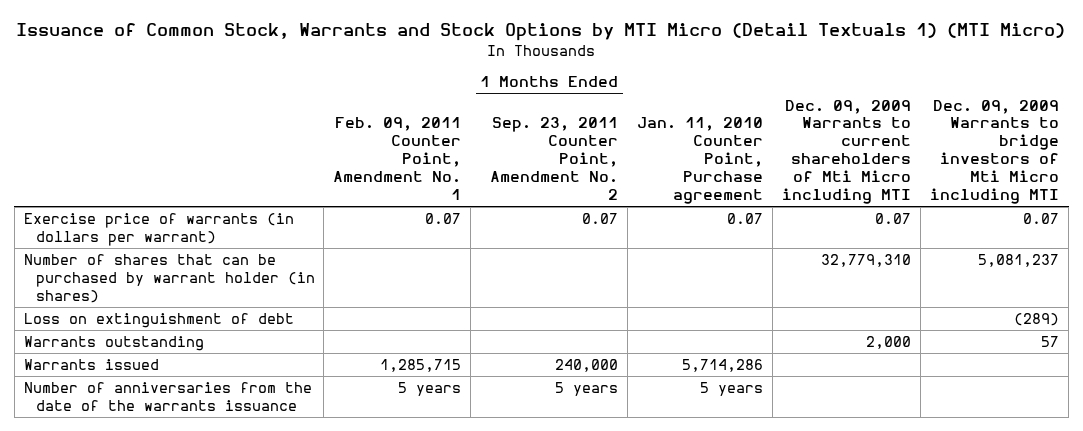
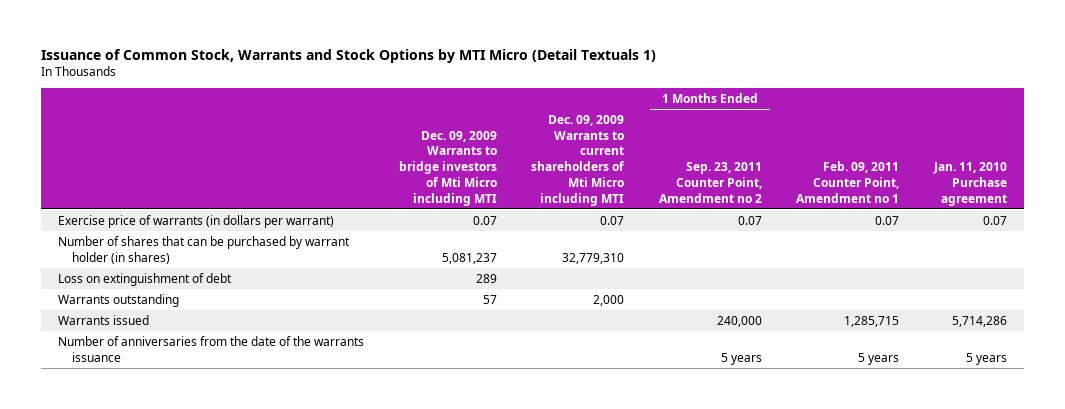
- Issuance of Common Stock, Warrants and Stock Options by MTI Micro (Detail Textuals 1) (MTI Micro)
+ Issuance of Common Stock, Warrants and Stock Options by MTI Micro (Detail Textuals 1)
- | Feb. 09, 2011 Counter Point, Amendment No. 1 | 1 Months Ended Sep. 23, 2011 Counter Point, Amendment No. 2 | Jan. 11, 2010 Counter Point, Purchase agreement | Dec. 09, 2009 Warrants to current shareholders of Mti Micro including MTI | Dec. 09, 2009 Warrants to bridge investors of Mti Micro including MTI
+ | Dec. 09, 2009 Warrants to bridge investors of Mti Micro including MTI | Dec. 09, 2009 Warrants to current shareholders of Mti Micro including MTI | 1 Months Ended Sep. 23, 2011 Counter Point, Amendment no 2 | Feb. 09, 2011 Counter Point, Amendment no 1 | Jan. 11, 2010 Purchase agreement
- Loss on extinguishment of debt | | | | | (289)
+ Loss on extinguishment of debt | 289 | | | |

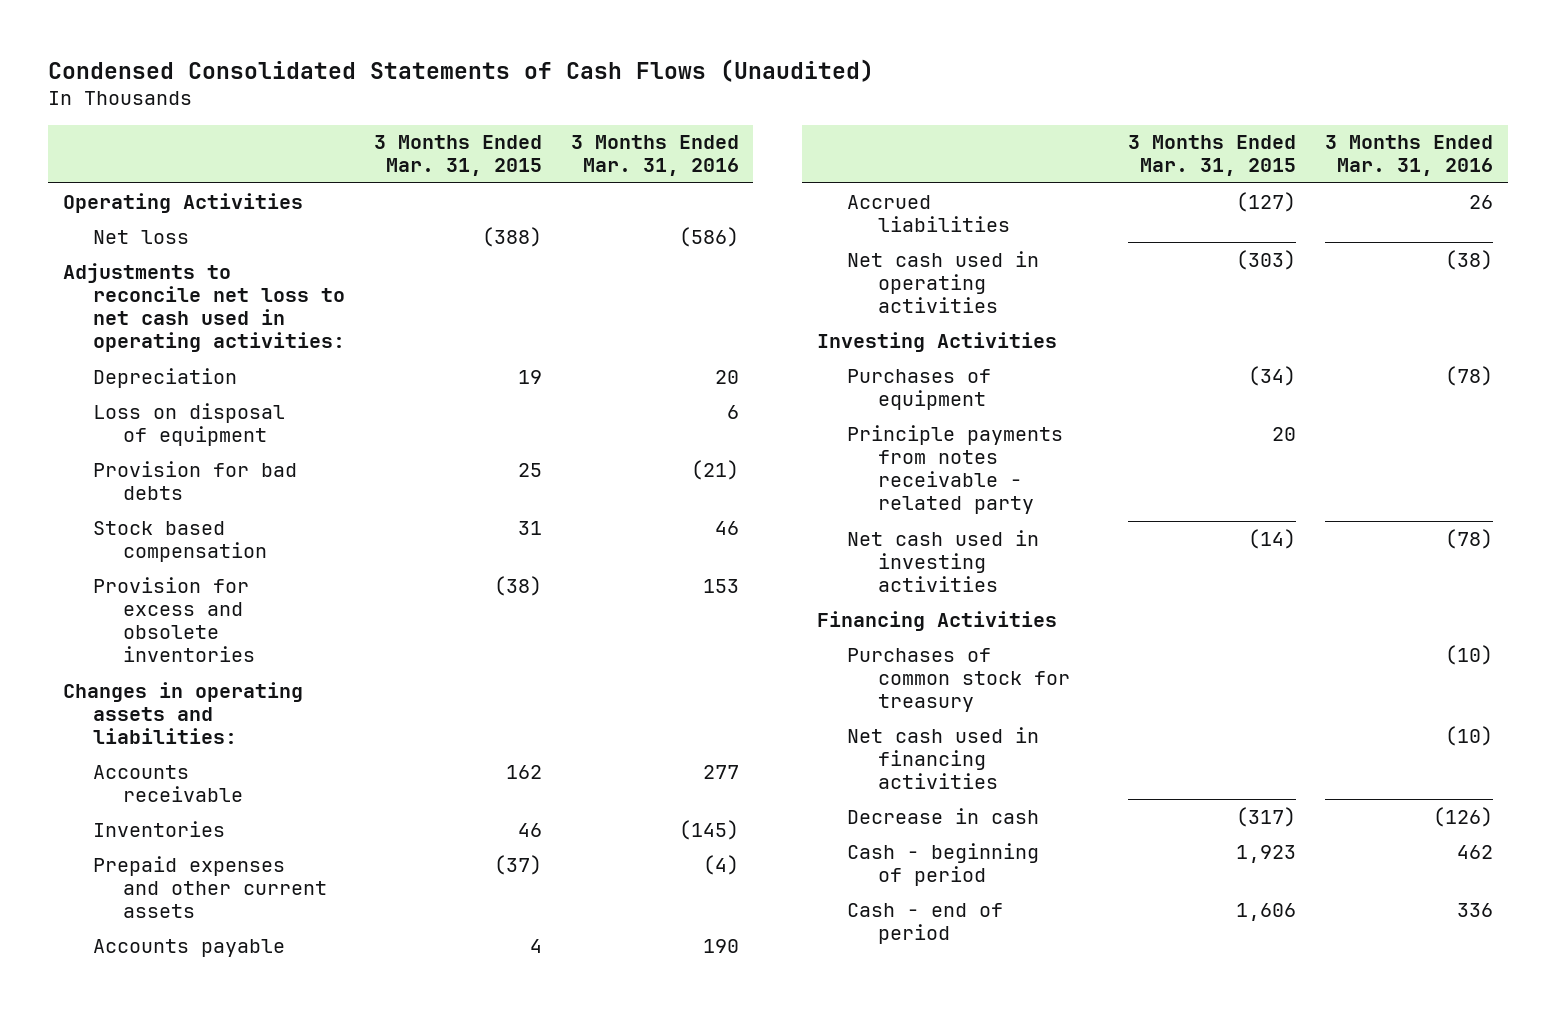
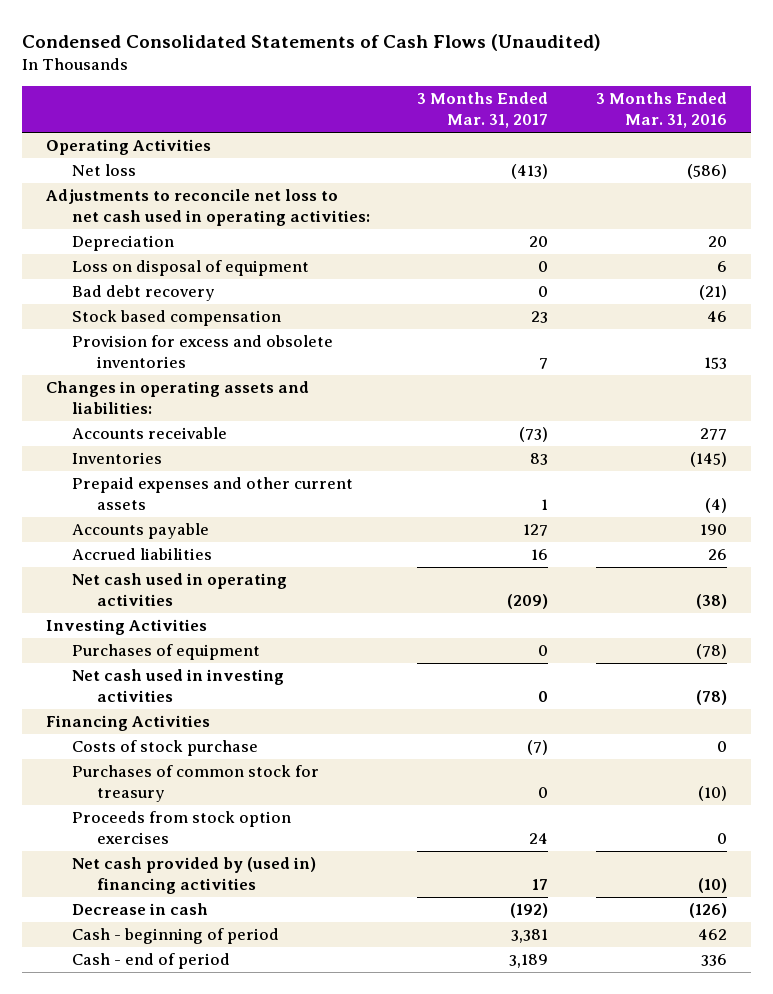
- | 3 Months Ended Mar. 31, 2015 | 3 Months Ended Mar. 31, 2016
+ | 3 Months Ended Mar. 31, 2017 | 3 Months Ended Mar. 31, 2016
- Provision for bad debts | 25 | (21)
+ Bad debt recovery | 0 | (21)
- Principle payments from notes receivable - related party | 20 |
+ Costs of stock purchase | (7) | 0
- Net cash used in financing activities | | (10)
+ Proceeds from stock option exercises | 24 | 0
+ Net cash provided by (used in) financing activities | 17 | (10)

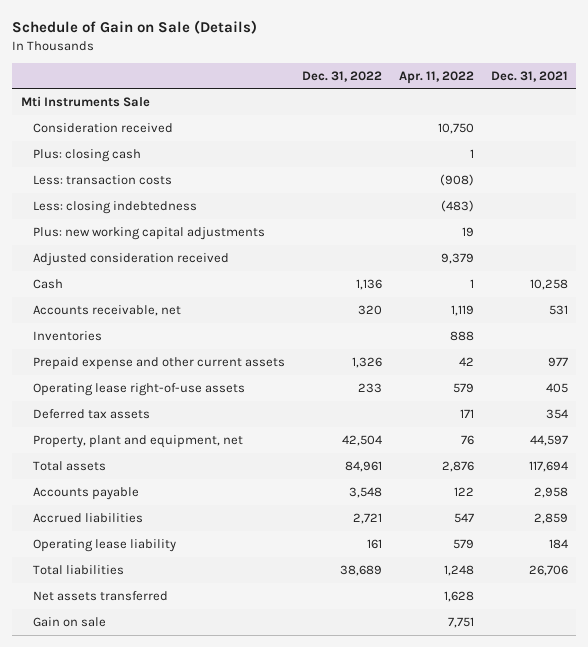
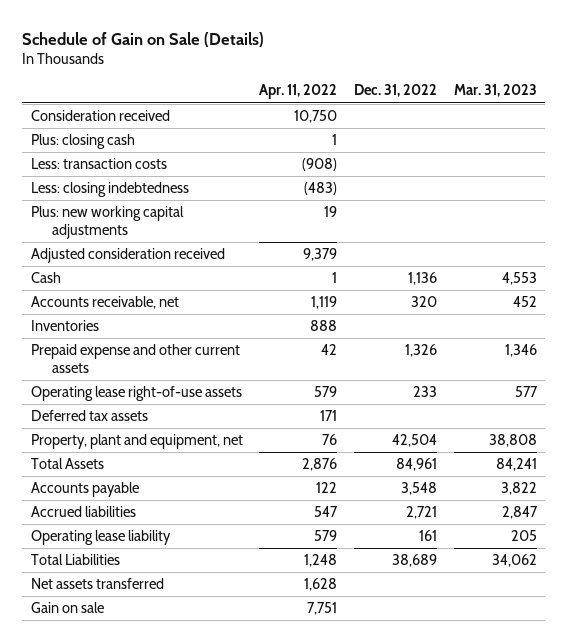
- | Dec. 31, 2022 | Apr. 11, 2022 | Dec. 31, 2021
+ | Apr. 11, 2022 | Dec. 31, 2022 | Mar. 31, 2023
- Mti Instruments Sale
- Total assets | 84,961 | 2,876 | 117,694
+ Total Assets | 2,876 | 84,961 | 84,241
- Total liabilities | 38,689 | 1,248 | 26,706
+ Total Liabilities | 1,248 | 38,689 | 34,062

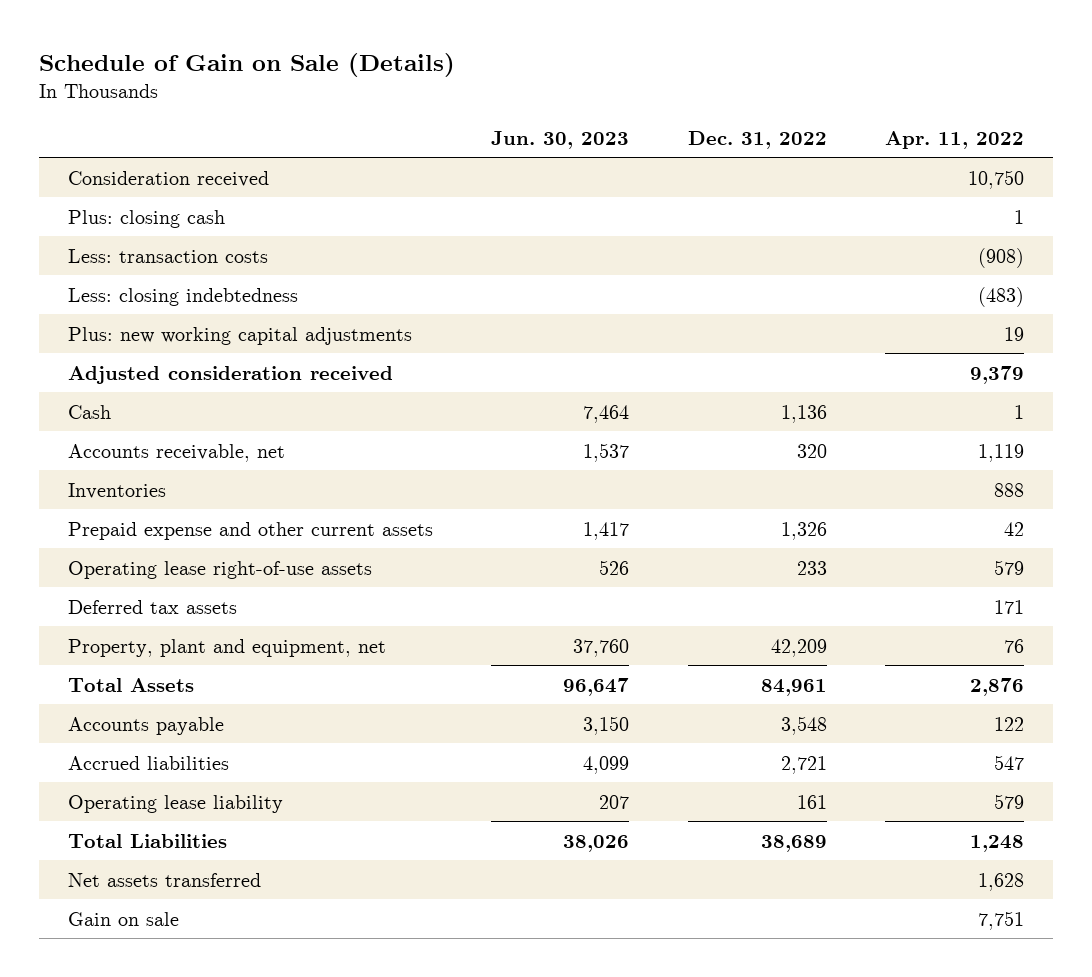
- | Apr. 11, 2022 | Dec. 31, 2022 | Mar. 31, 2023
+ | Jun. 30, 2023 | Dec. 31, 2022 | Apr. 11, 2022
- Property, plant and equipment, net | 76 | 42,504 | 38,808
+ Property, plant and equipment, net | 37,760 | 42,209 | 76

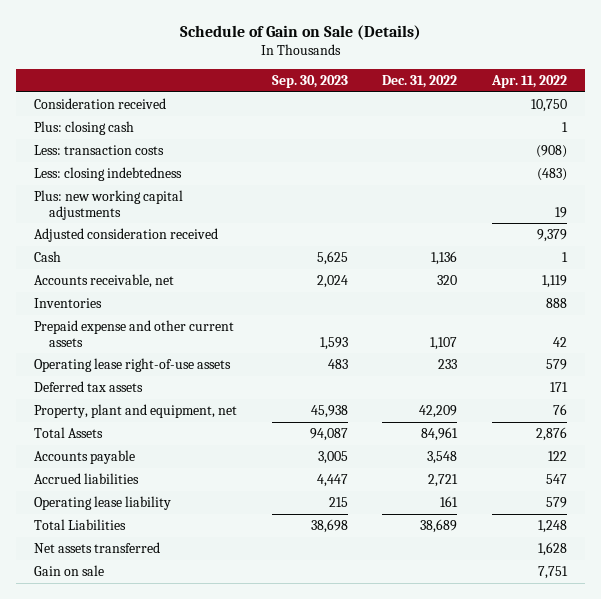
- | Jun. 30, 2023 | Dec. 31, 2022 | Apr. 11, 2022
+ | Sep. 30, 2023 | Dec. 31, 2022 | Apr. 11, 2022
- Prepaid expense and other current assets | 1,417 | 1,326 | 42
+ Prepaid expense and other current assets | 1,593 | 1,107 | 42

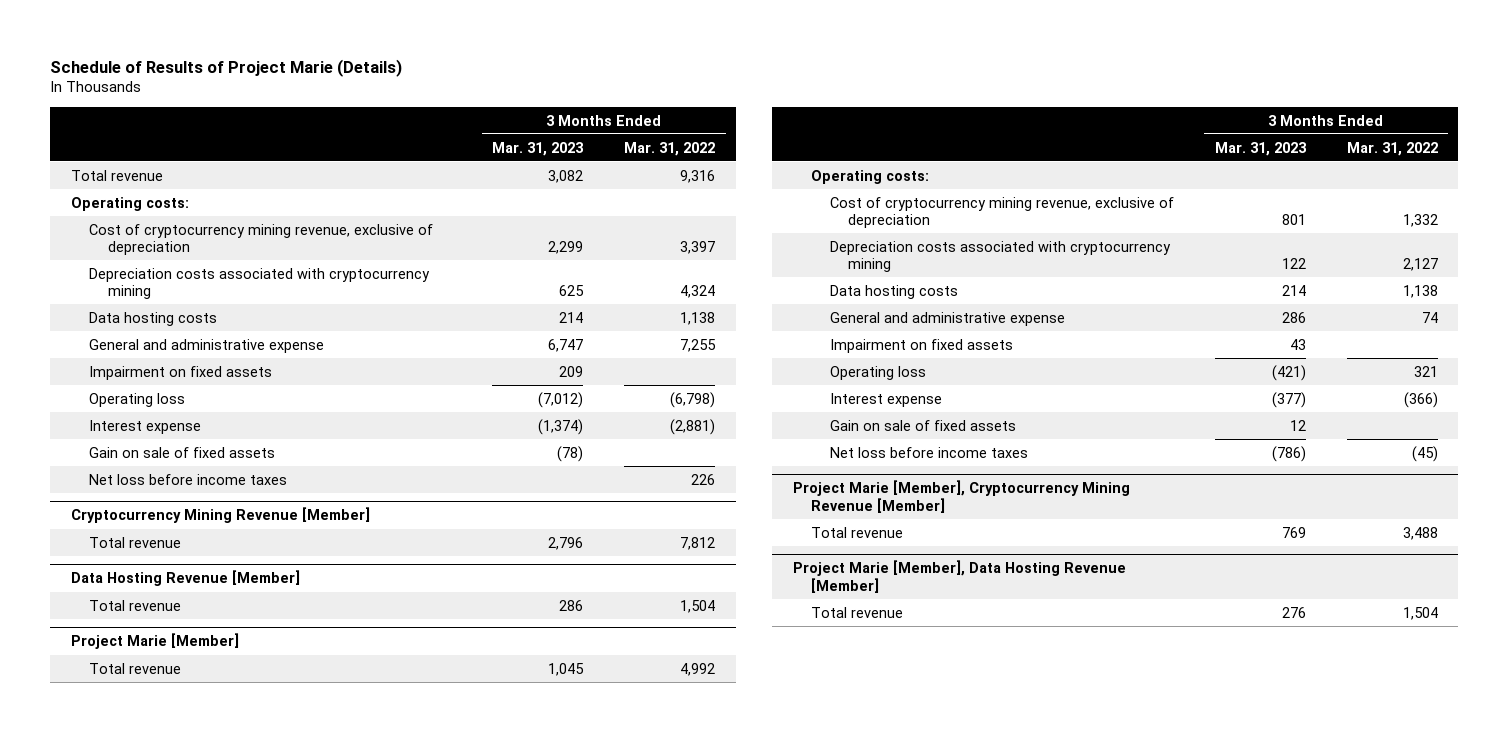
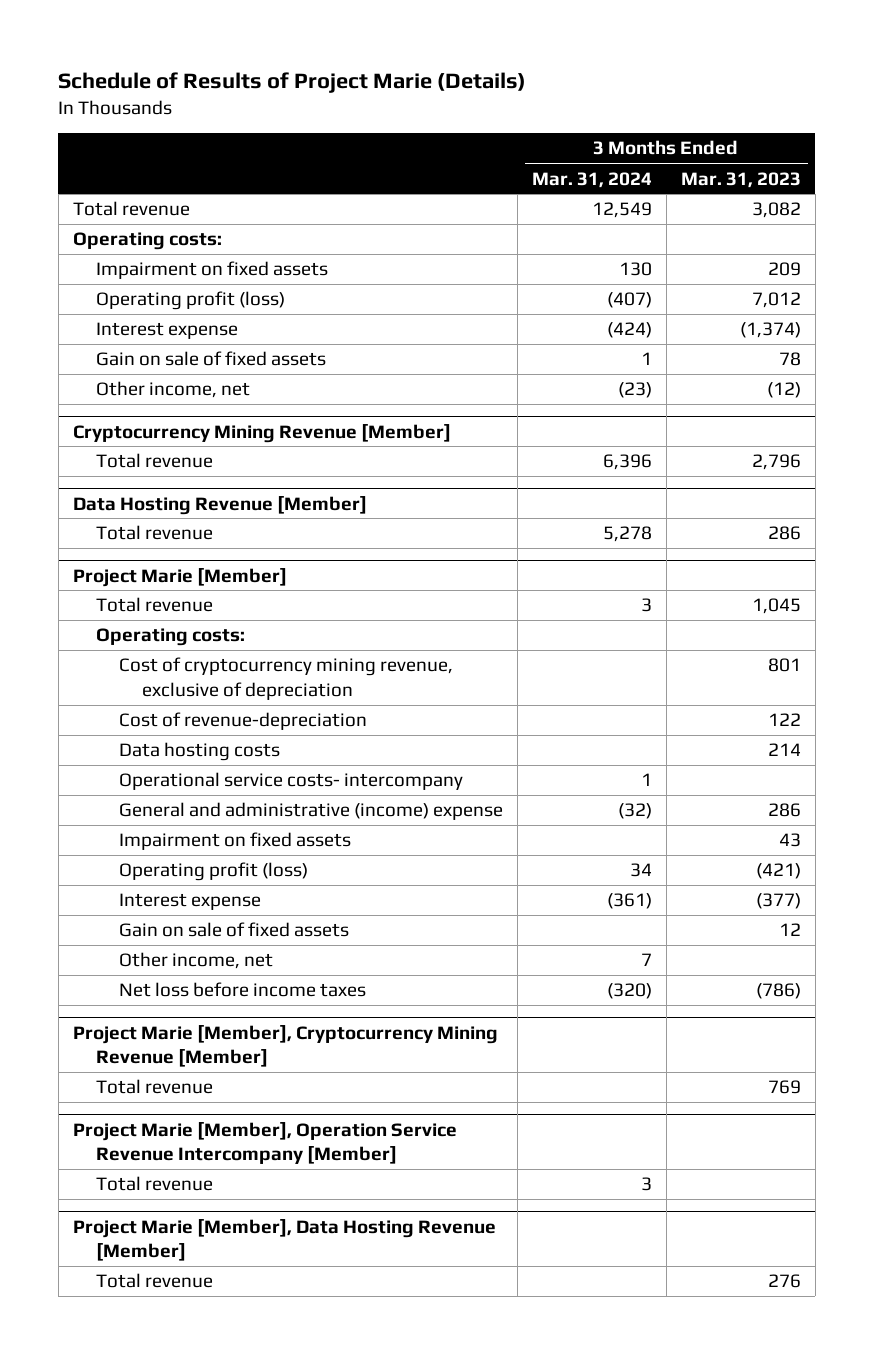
- | 3 Months Ended Mar. 31, 2023 | 3 Months Ended Mar. 31, 2022
+ | 3 Months Ended Mar. 31, 2024 | 3 Months Ended Mar. 31, 2023
- Cost of cryptocurrency mining revenue, exclusive of depreciation | 2,299 | 3,397
- Depreciation costs associated with cryptocurrency mining | 625 | 4,324
- Data hosting costs | 214 | 1,138
- General and administrative expense | 6,747 | 7,255
- Operating loss | (7,012) | (6,798)
+ Operating profit (loss) | (407) | 7,012
- Gain on sale of fixed assets | (78) |
- Net loss before income taxes | | 226
+ Gain on sale of fixed assets | 1 | 78
+ Other income, net | (23) | (12)
@ Project Marie [Member]
- Depreciation costs associated with cryptocurrency mining | 122 | 2,127
+ Cost of revenue-depreciation | | 122
- General and administrative expense | 286 | 74
+ Operational service costs- intercompany | 1 |
+ General and administrative (income) expense | (32) | 286
- Operating loss | (421) | 321
+ Operating profit (loss) | 34 | (421)
+ Other income, net | 7 |
+ Project Marie [Member], Operation Service Revenue Intercompany [Member]
+ Total revenue | 3 |

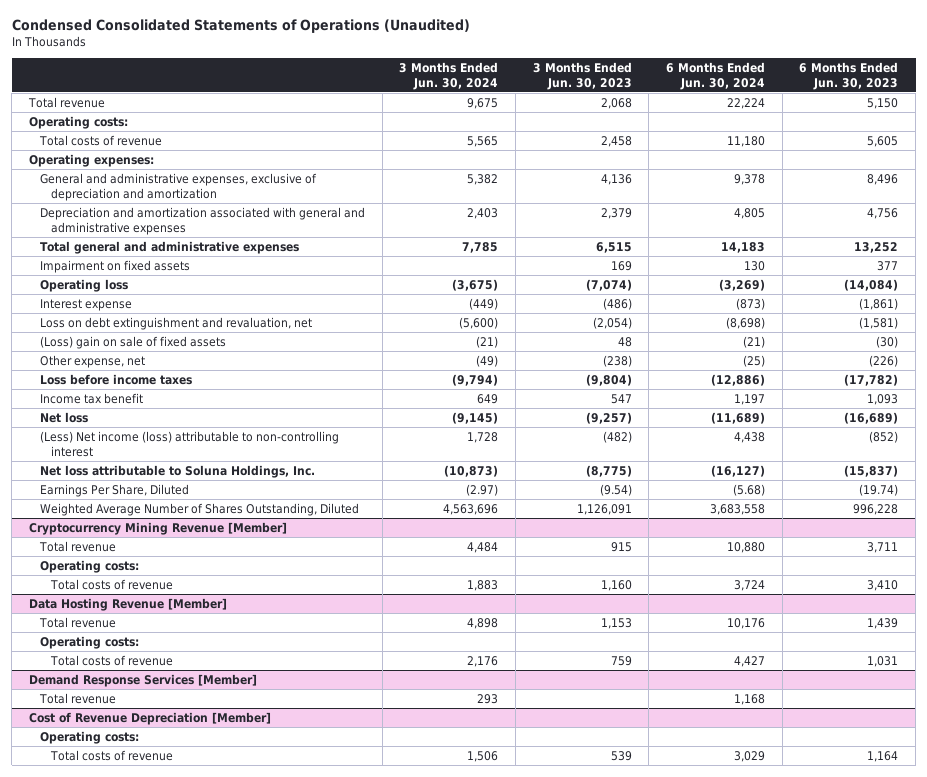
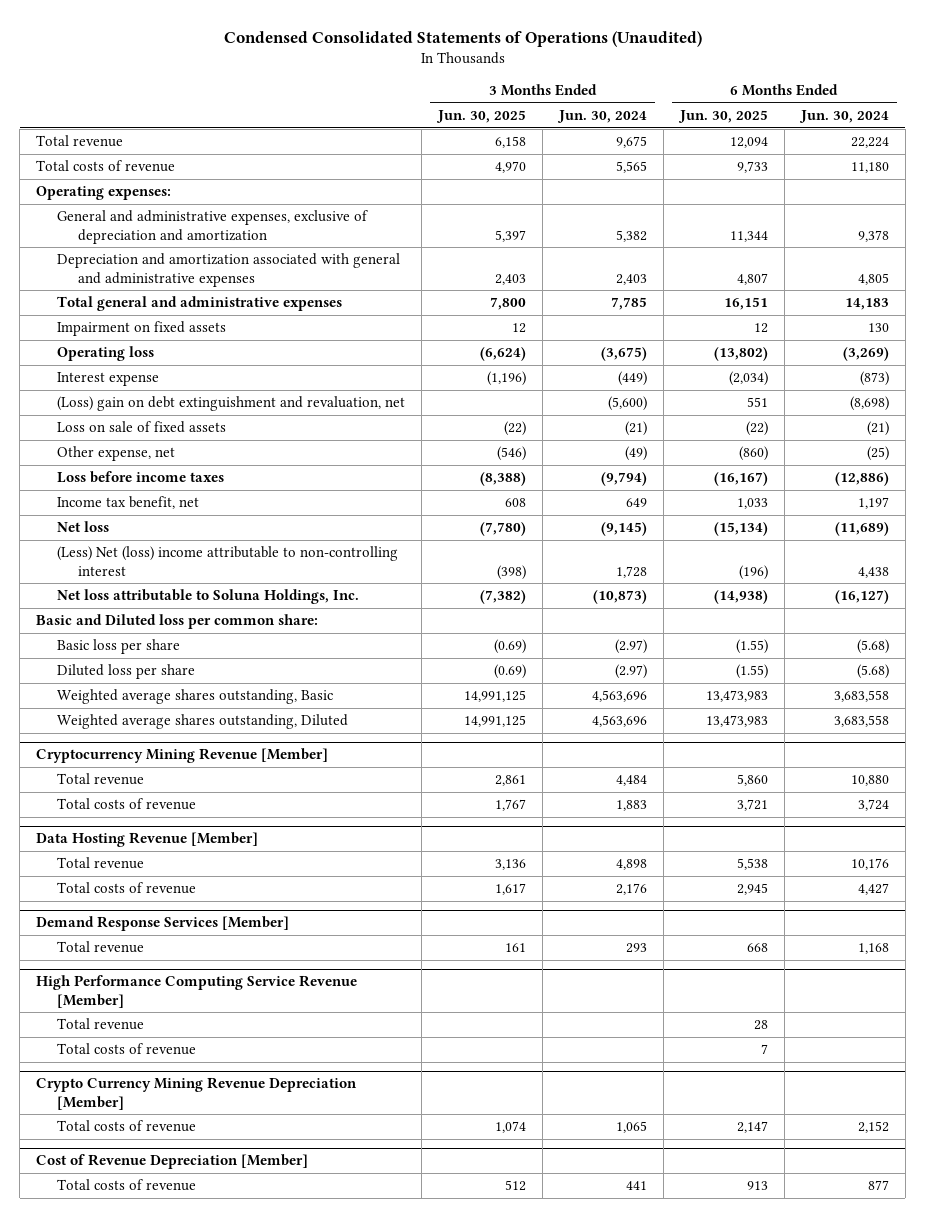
- | 3 Months Ended Jun. 30, 2024 | 3 Months Ended Jun. 30, 2023 | 6 Months Ended Jun. 30, 2024 | 6 Months Ended Jun. 30, 2023
+ | 3 Months Ended Jun. 30, 2025 | 3 Months Ended Jun. 30, 2024 | 6 Months Ended Jun. 30, 2025 | 6 Months Ended Jun. 30, 2024
- Operating costs:
- Loss on debt extinguishment and revaluation, net | (5,600) | (2,054) | (8,698) | (1,581)
- (Loss) gain on sale of fixed assets | (21) | 48 | (21) | (30)
+ (Loss) gain on debt extinguishment and revaluation, net | | (5,600) | 551 | (8,698)
+ Loss on sale of fixed assets | (22) | (21) | (22) | (21)
- Income tax benefit | 649 | 547 | 1,197 | 1,093
+ Income tax benefit, net | 608 | 649 | 1,033 | 1,197
- (Less) Net income (loss) attributable to non-controlling interest | 1,728 | (482) | 4,438 | (852)
+ (Less) Net (loss) income attributable to non-controlling interest | (398) | 1,728 | (196) | 4,438
- Earnings Per Share, Diluted | (2.97) | (9.54) | (5.68) | (19.74)
- Weighted Average Number of Shares Outstanding, Diluted | 4,563,696 | 1,126,091 | 3,683,558 | 996,228
+ Basic and Diluted loss per common share:
+ Basic loss per share | (0.69) | (2.97) | (1.55) | (5.68)
+ Diluted loss per share | (0.69) | (2.97) | (1.55) | (5.68)
+ Weighted average shares outstanding, Basic | 14,991,125 | 4,563,696 | 13,473,983 | 3,683,558
+ Weighted average shares outstanding, Diluted | 14,991,125 | 4,563,696 | 13,473,983 | 3,683,558
@ Cryptocurrency Mining Revenue [Member]
- Operating costs:
@ Data Hosting Revenue [Member]
- Operating costs:
+ High Performance Computing Service Revenue [Member]
+ Total revenue | | | 28 |
+ Total costs of revenue | | | 7 |
+ Crypto Currency Mining Revenue Depreciation [Member]
+ Total costs of revenue | 1,074 | 1,065 | 2,147 | 2,152
@ Cost of Revenue Depreciation [Member]
- Operating costs:
- Total costs of revenue | 1,506 | 539 | 3,029 | 1,164
+ Total costs of revenue | 512 | 441 | 913 | 877

